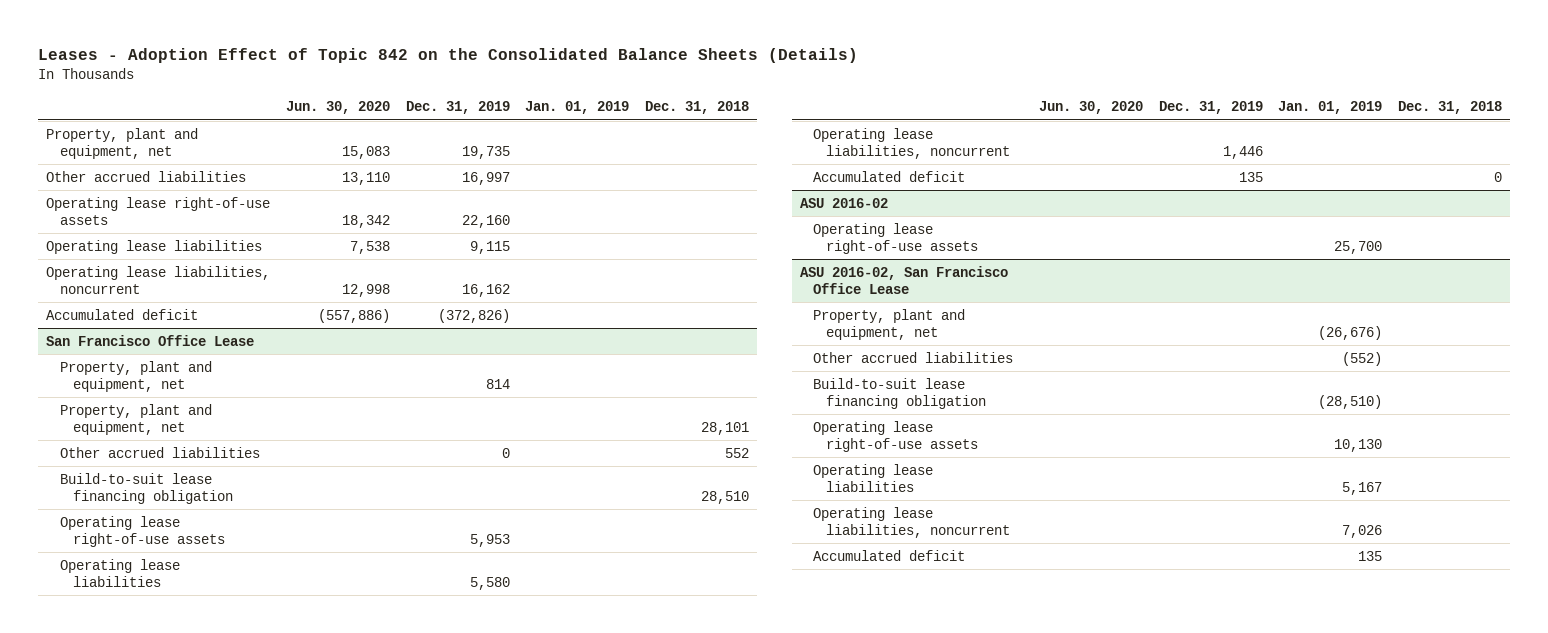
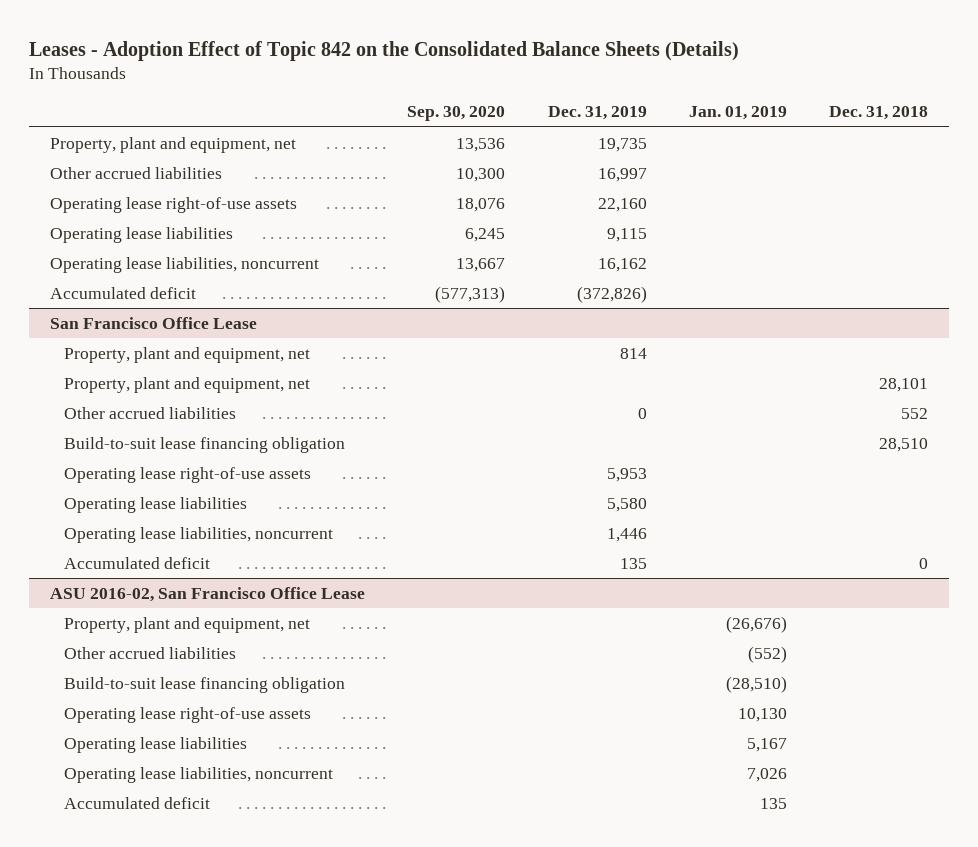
- | Jun. 30, 2020 | Dec. 31, 2019 | Jan. 01, 2019 | Dec. 31, 2018
+ | Sep. 30, 2020 | Dec. 31, 2019 | Jan. 01, 2019 | Dec. 31, 2018
- ASU 2016-02
- Operating lease right-of-use assets | | | 25,700 |

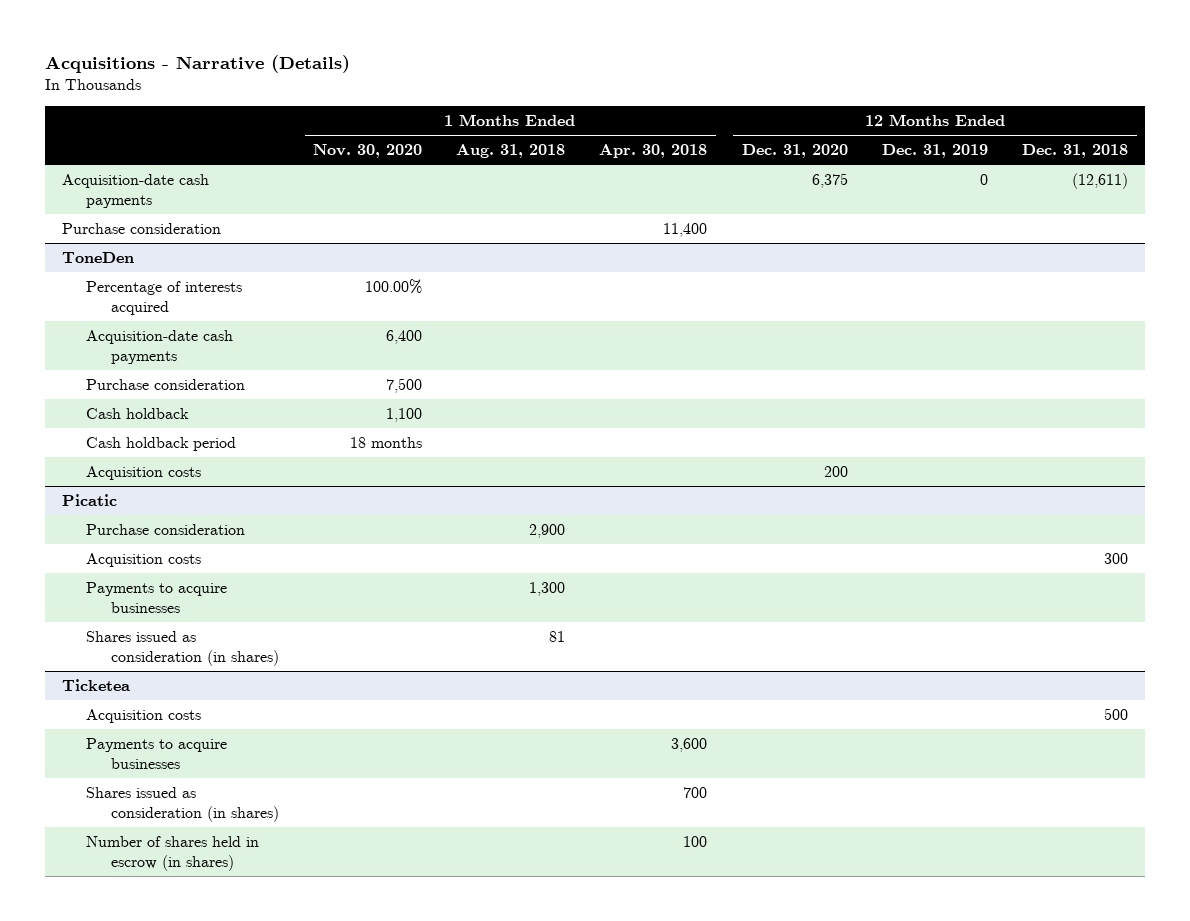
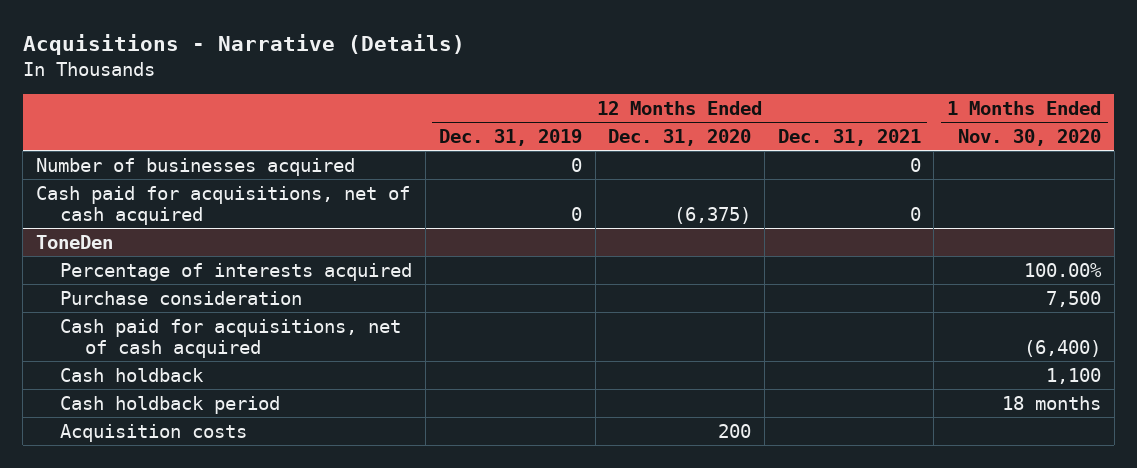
- | 1 Months Ended Nov. 30, 2020 | 1 Months Ended Aug. 31, 2018 | 1 Months Ended Apr. 30, 2018 | 12 Months Ended Dec. 31, 2020 | 12 Months Ended Dec. 31, 2019 | 12 Months Ended Dec. 31, 2018
+ | 12 Months Ended Dec. 31, 2019 | 12 Months Ended Dec. 31, 2020 | 12 Months Ended Dec. 31, 2021 | 1 Months Ended Nov. 30, 2020
- Acquisition-date cash payments | | | | 6,375 | 0 | (12,611)
- Purchase consideration | | | 11,400 | | |
+ Number of businesses acquired | 0 | | 0 |
+ Cash paid for acquisitions, net of cash acquired | 0 | (6,375) | 0 |
@ ToneDen
- Acquisition-date cash payments | 6,400 | | | | |
+ Cash paid for acquisitions, net of cash acquired | | | | (6,400)
- Picatic
- Purchase consideration | | 2,900 | | | |
- Acquisition costs | | | | | | 300
- Payments to acquire businesses | | 1,300 | | | |
- Shares issued as consideration (in shares) | | 81 | | | |
- Ticketea
- Acquisition costs | | | | | | 500
- Payments to acquire businesses | | | 3,600 | | |
- Shares issued as consideration (in shares) | | | 700 | | |
- Number of shares held in escrow (in shares) | | | 100 | | |

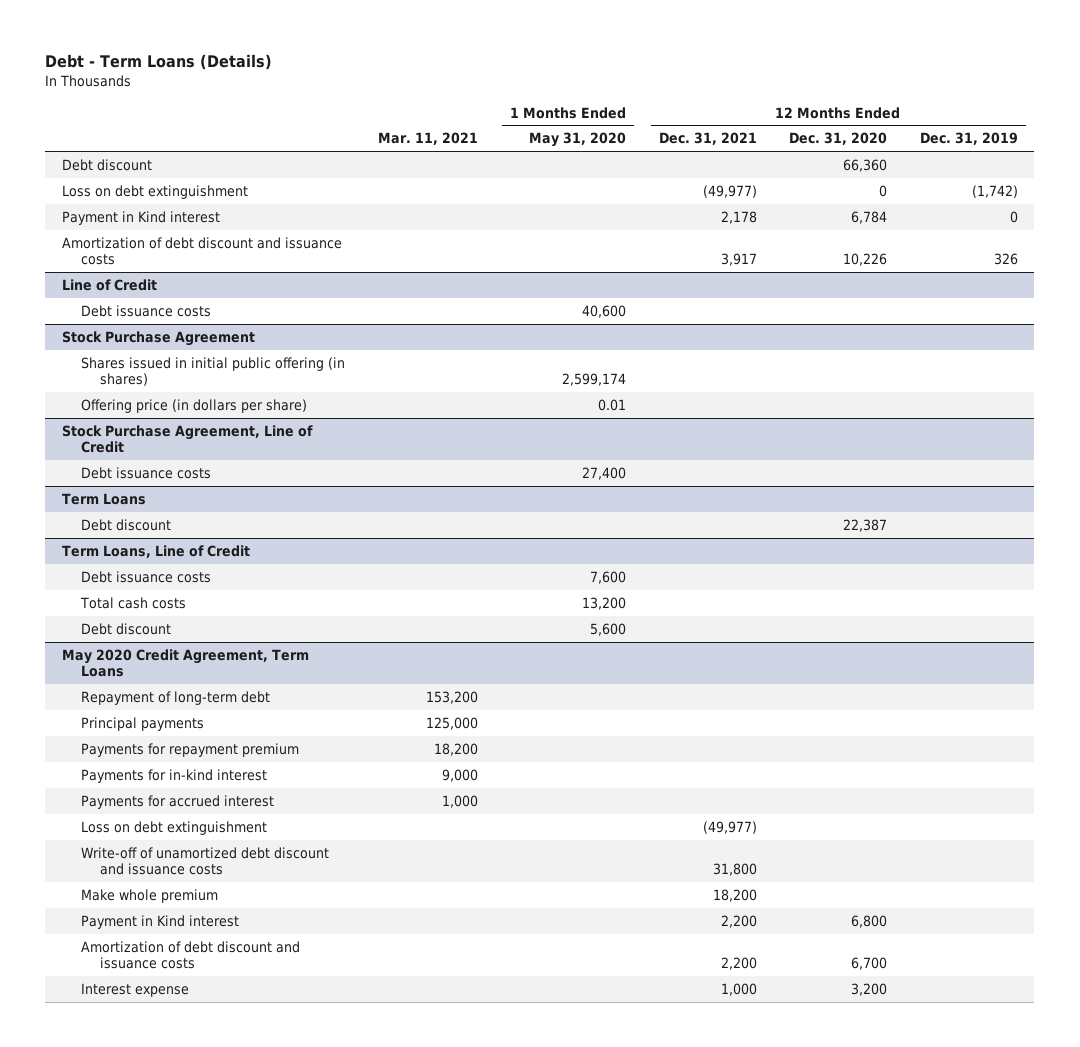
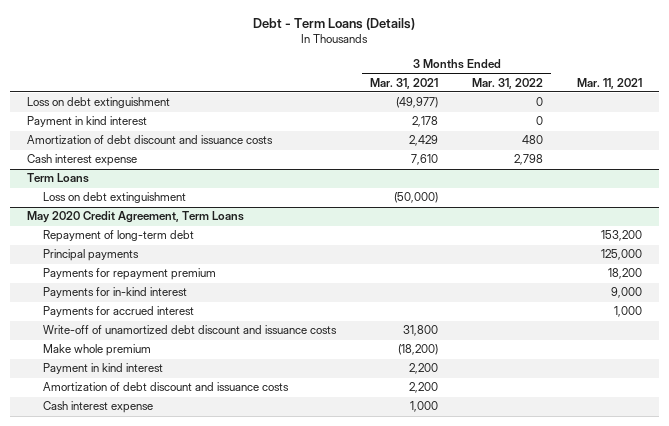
- | Mar. 11, 2021 | 1 Months Ended May 31, 2020 | 12 Months Ended Dec. 31, 2021 | 12 Months Ended Dec. 31, 2020 | 12 Months Ended Dec. 31, 2019
+ | 3 Months Ended Mar. 31, 2021 | 3 Months Ended Mar. 31, 2022 | Mar. 11, 2021
- Debt discount | | | | 66,360 |
- Payment in Kind interest | | | 2,178 | 6,784 | 0
+ Payment in kind interest | 2,178 | 0 |
- Line of Credit
- Debt issuance costs | | 40,600 | | |
- Stock Purchase Agreement
- Shares issued in initial public offering (in shares) | | 2,599,174 | | |
- Offering price (in dollars per share) | | 0.01 | | |
- Stock Purchase Agreement, Line of Credit
- Debt issuance costs | | 27,400 | | |
+ Cash interest expense | 7,610 | 2,798 |
@ Term Loans
- Debt discount | | | | 22,387 |
- Term Loans, Line of Credit
- Debt issuance costs | | 7,600 | | |
- Total cash costs | | 13,200 | | |
- Debt discount | | 5,600 | | |
@ Term Loans
+ Loss on debt extinguishment | (50,000) | |
@ May 2020 Credit Agreement, Term Loans
- Loss on debt extinguishment | | | (49,977) | |
- Payment in Kind interest | | | 2,200 | 6,800 |
+ Payment in kind interest | 2,200 | |
- Interest expense | | | 1,000 | 3,200 |
+ Cash interest expense | 1,000 | |

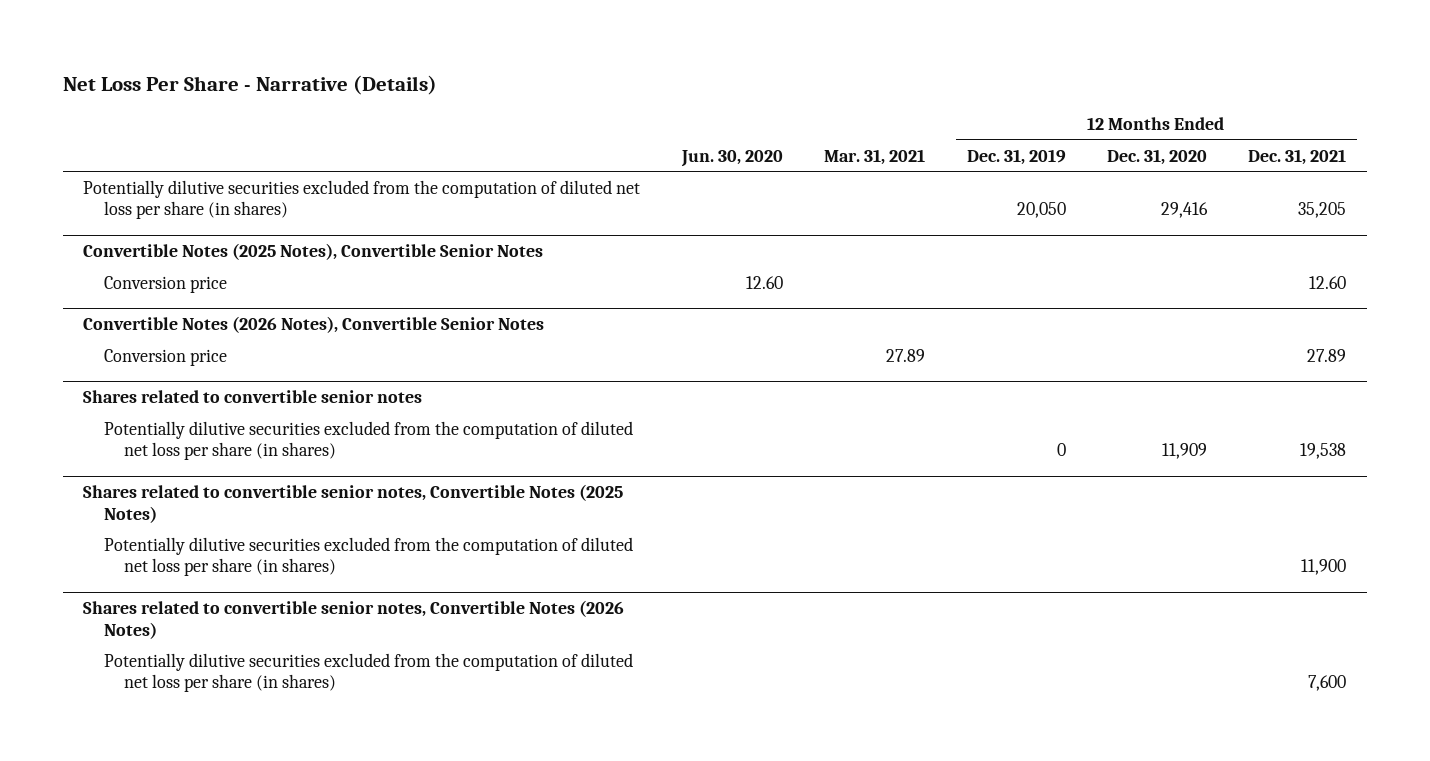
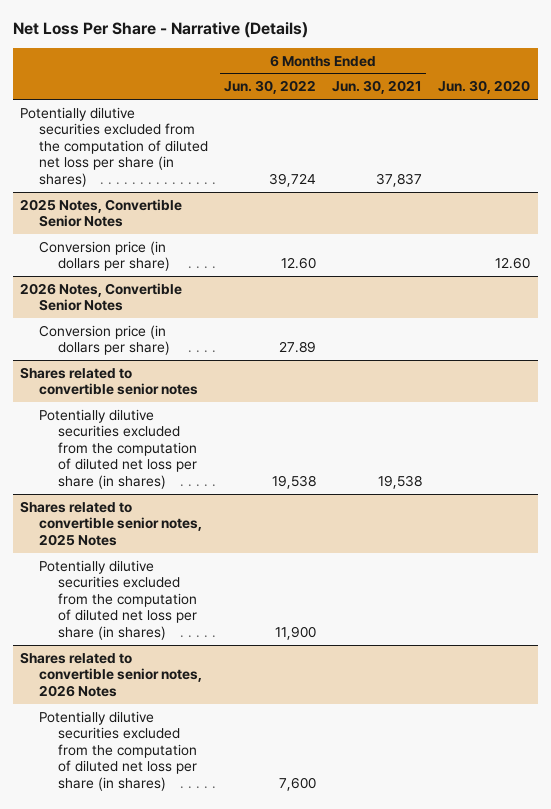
- | Jun. 30, 2020 | Mar. 31, 2021 | 12 Months Ended Dec. 31, 2019 | 12 Months Ended Dec. 31, 2020 | 12 Months Ended Dec. 31, 2021
+ | 6 Months Ended Jun. 30, 2022 | 6 Months Ended Jun. 30, 2021 | Jun. 30, 2020
- Convertible Notes (2025 Notes), Convertible Senior Notes
- Conversion price | 12.60 | | | | 12.60
- Convertible Notes (2026 Notes), Convertible Senior Notes
- Conversion price | | 27.89 | | | 27.89
+ 2025 Notes, Convertible Senior Notes
+ Conversion price (in dollars per share) | 12.60 | | 12.60
+ 2026 Notes, Convertible Senior Notes
+ Conversion price (in dollars per share) | 27.89 | |
- Shares related to convertible senior notes, Convertible Notes (2025 Notes)
+ Shares related to convertible senior notes, 2025 Notes
- Shares related to convertible senior notes, Convertible Notes (2026 Notes)
+ Shares related to convertible senior notes, 2026 Notes

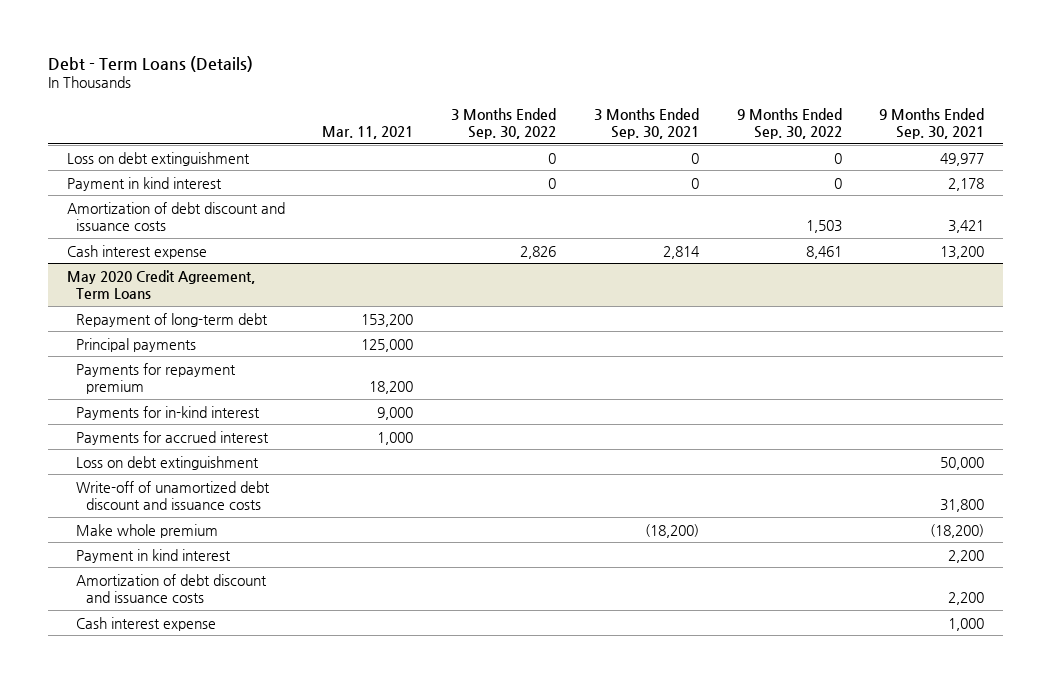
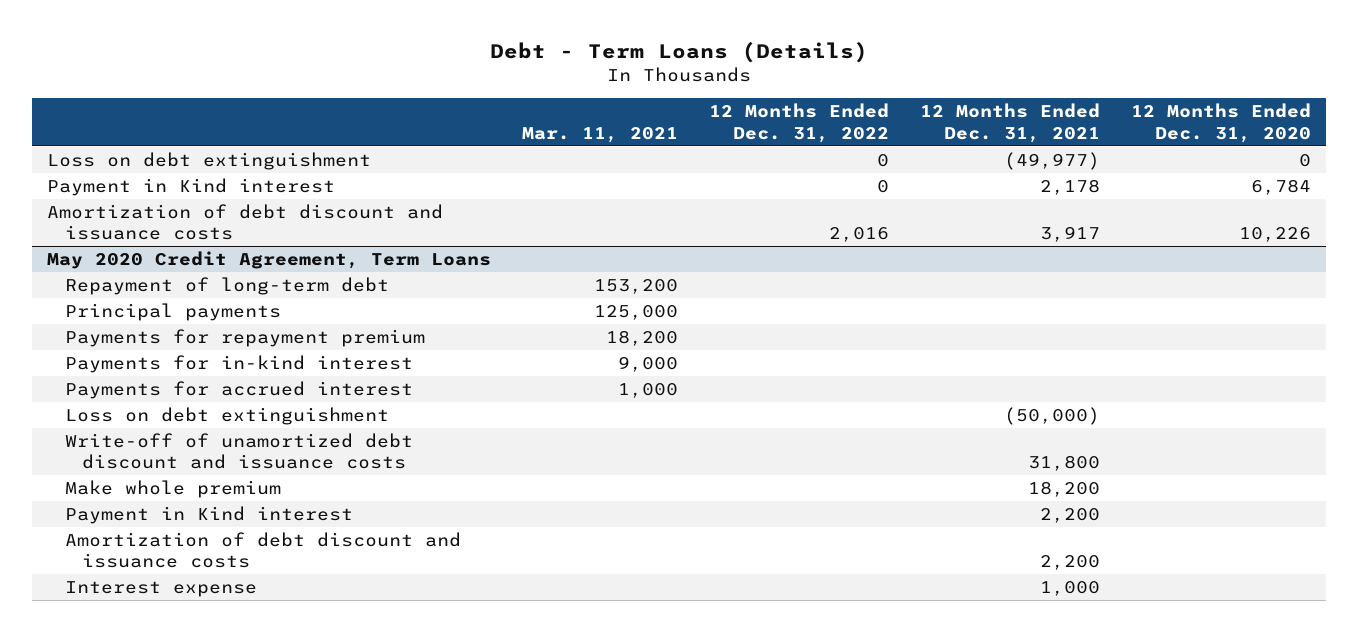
- | Mar. 11, 2021 | 3 Months Ended Sep. 30, 2022 | 3 Months Ended Sep. 30, 2021 | 9 Months Ended Sep. 30, 2022 | 9 Months Ended Sep. 30, 2021
+ | Mar. 11, 2021 | 12 Months Ended Dec. 31, 2022 | 12 Months Ended Dec. 31, 2021 | 12 Months Ended Dec. 31, 2020
- Payment in kind interest | | 0 | 0 | 0 | 2,178
+ Payment in Kind interest | | 0 | 2,178 | 6,784
- Cash interest expense | | 2,826 | 2,814 | 8,461 | 13,200
@ May 2020 Credit Agreement, Term Loans
- Payment in kind interest | | | | | 2,200
+ Payment in Kind interest | | | 2,200 |
- Cash interest expense | | | | | 1,000
+ Interest expense | | | 1,000 |

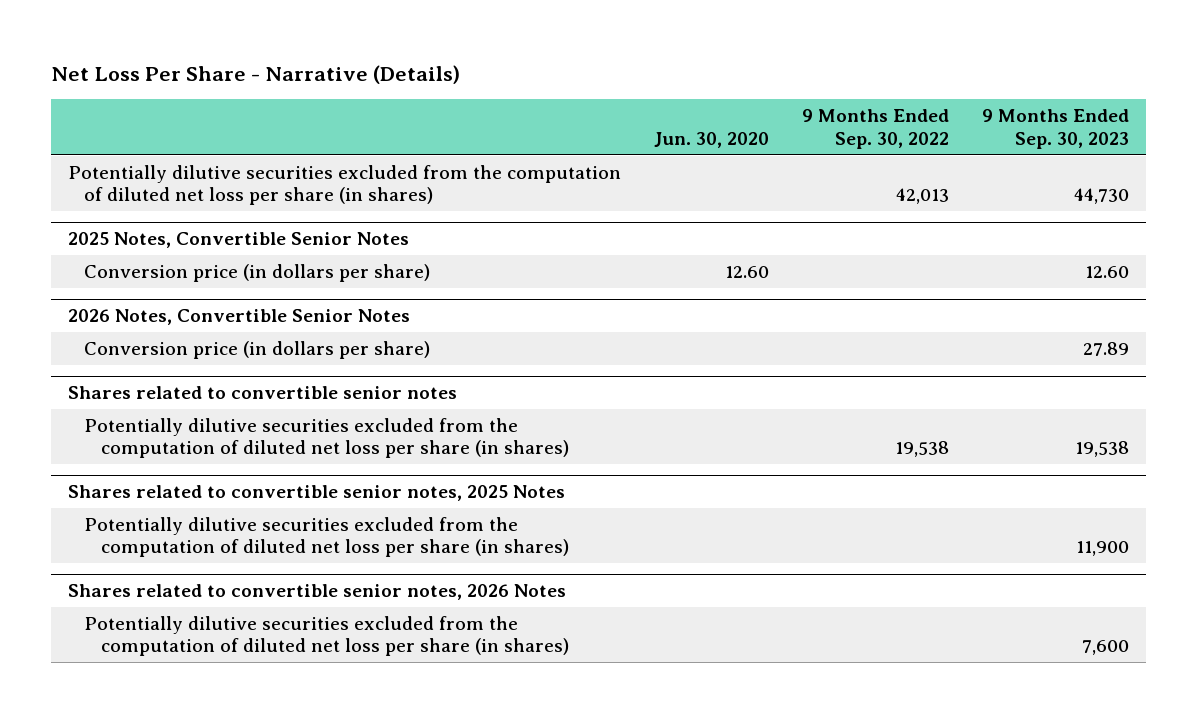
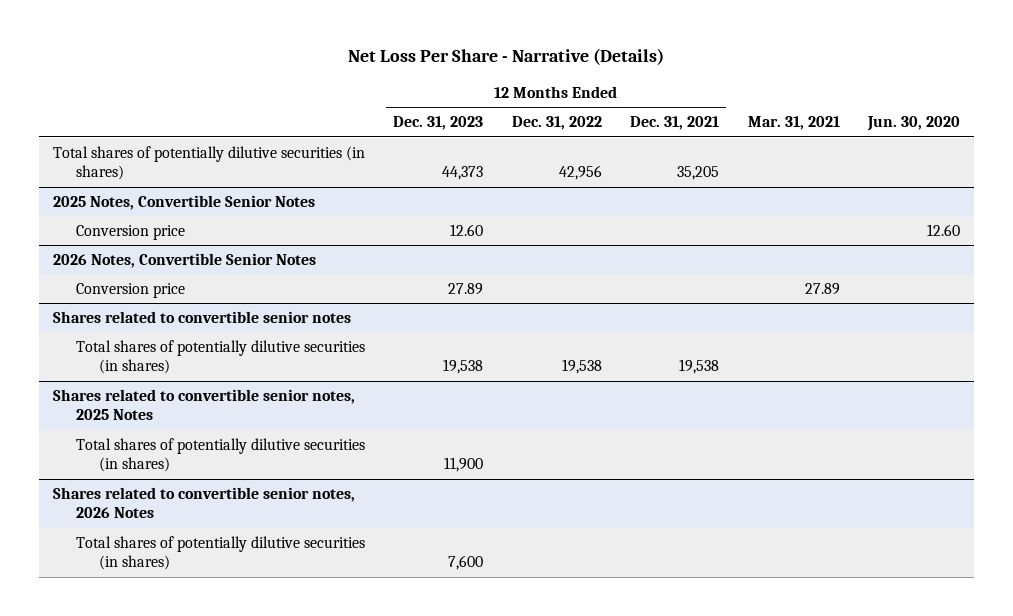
- | Jun. 30, 2020 | 9 Months Ended Sep. 30, 2022 | 9 Months Ended Sep. 30, 2023
+ | 12 Months Ended Dec. 31, 2023 | 12 Months Ended Dec. 31, 2022 | 12 Months Ended Dec. 31, 2021 | Mar. 31, 2021 | Jun. 30, 2020
- Potentially dilutive securities excluded from the computation of diluted net loss per share (in shares) | | 42,013 | 44,730
+ Total shares of potentially dilutive securities (in shares) | 44,373 | 42,956 | 35,205 | |
@ 2025 Notes, Convertible Senior Notes
- Conversion price (in dollars per share) | 12.60 | | 12.60
+ Conversion price | 12.60 | | | | 12.60
@ 2026 Notes, Convertible Senior Notes
- Conversion price (in dollars per share) | | | 27.89
+ Conversion price | 27.89 | | | 27.89 |
@ Shares related to convertible senior notes
- Potentially dilutive securities excluded from the computation of diluted net loss per share (in shares) | | 19,538 | 19,538
+ Total shares of potentially dilutive securities (in shares) | 19,538 | 19,538 | 19,538 | |
@ Shares related to convertible senior notes, 2025 Notes
- Potentially dilutive securities excluded from the computation of diluted net loss per share (in shares) | | | 11,900
+ Total shares of potentially dilutive securities (in shares) | 11,900 | | | |
@ Shares related to convertible senior notes, 2026 Notes
- Potentially dilutive securities excluded from the computation of diluted net loss per share (in shares) | | | 7,600
+ Total shares of potentially dilutive securities (in shares) | 7,600 | | | |

